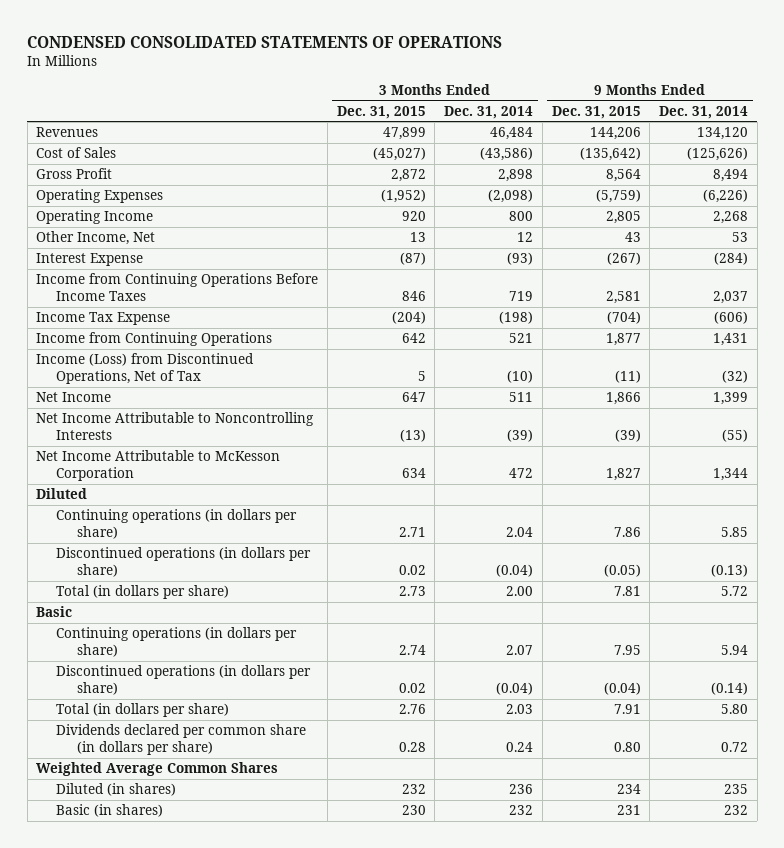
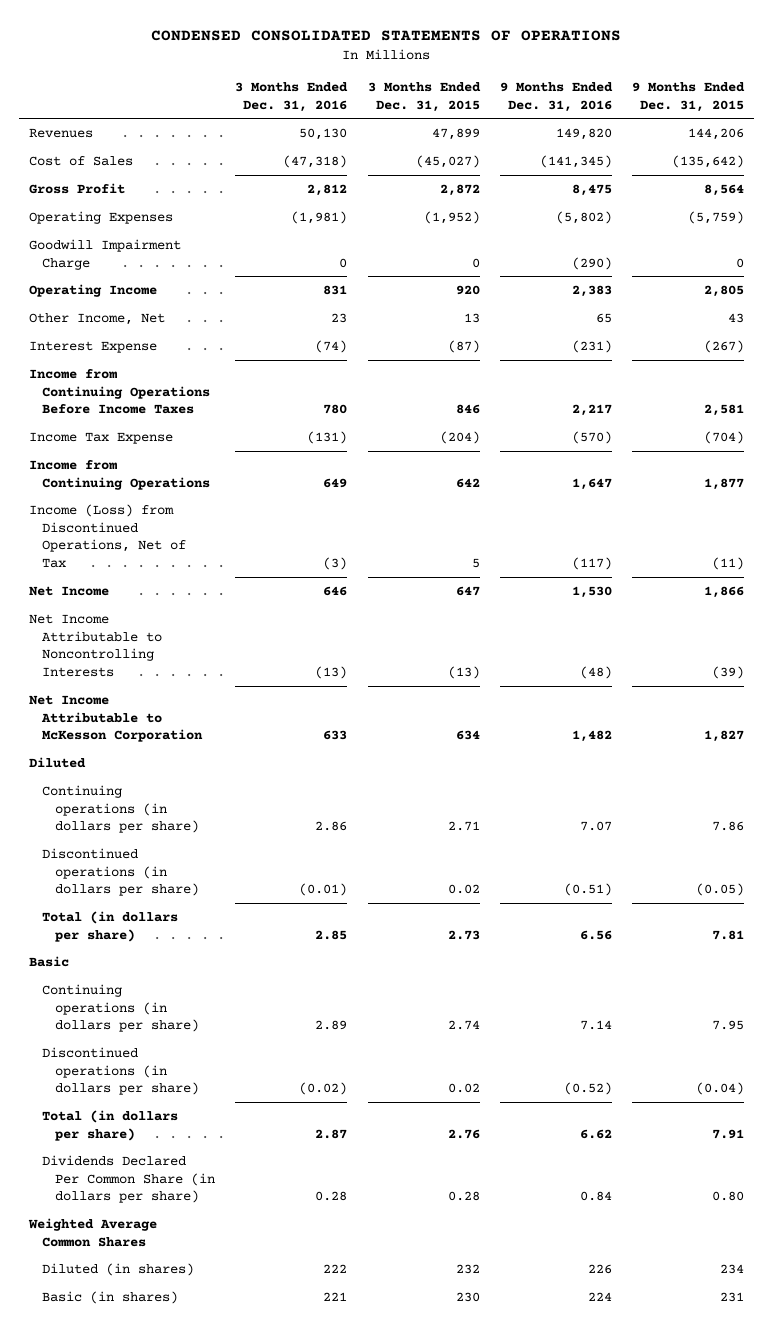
- | 3 Months Ended Dec. 31, 2015 | 3 Months Ended Dec. 31, 2014 | 9 Months Ended Dec. 31, 2015 | 9 Months Ended Dec. 31, 2014
+ | 3 Months Ended Dec. 31, 2016 | 3 Months Ended Dec. 31, 2015 | 9 Months Ended Dec. 31, 2016 | 9 Months Ended Dec. 31, 2015
+ Goodwill Impairment Charge | 0 | 0 | (290) | 0
- Dividends declared per common share (in dollars per share) | 0.28 | 0.24 | 0.80 | 0.72
+ Dividends Declared Per Common Share (in dollars per share) | 0.28 | 0.28 | 0.84 | 0.80

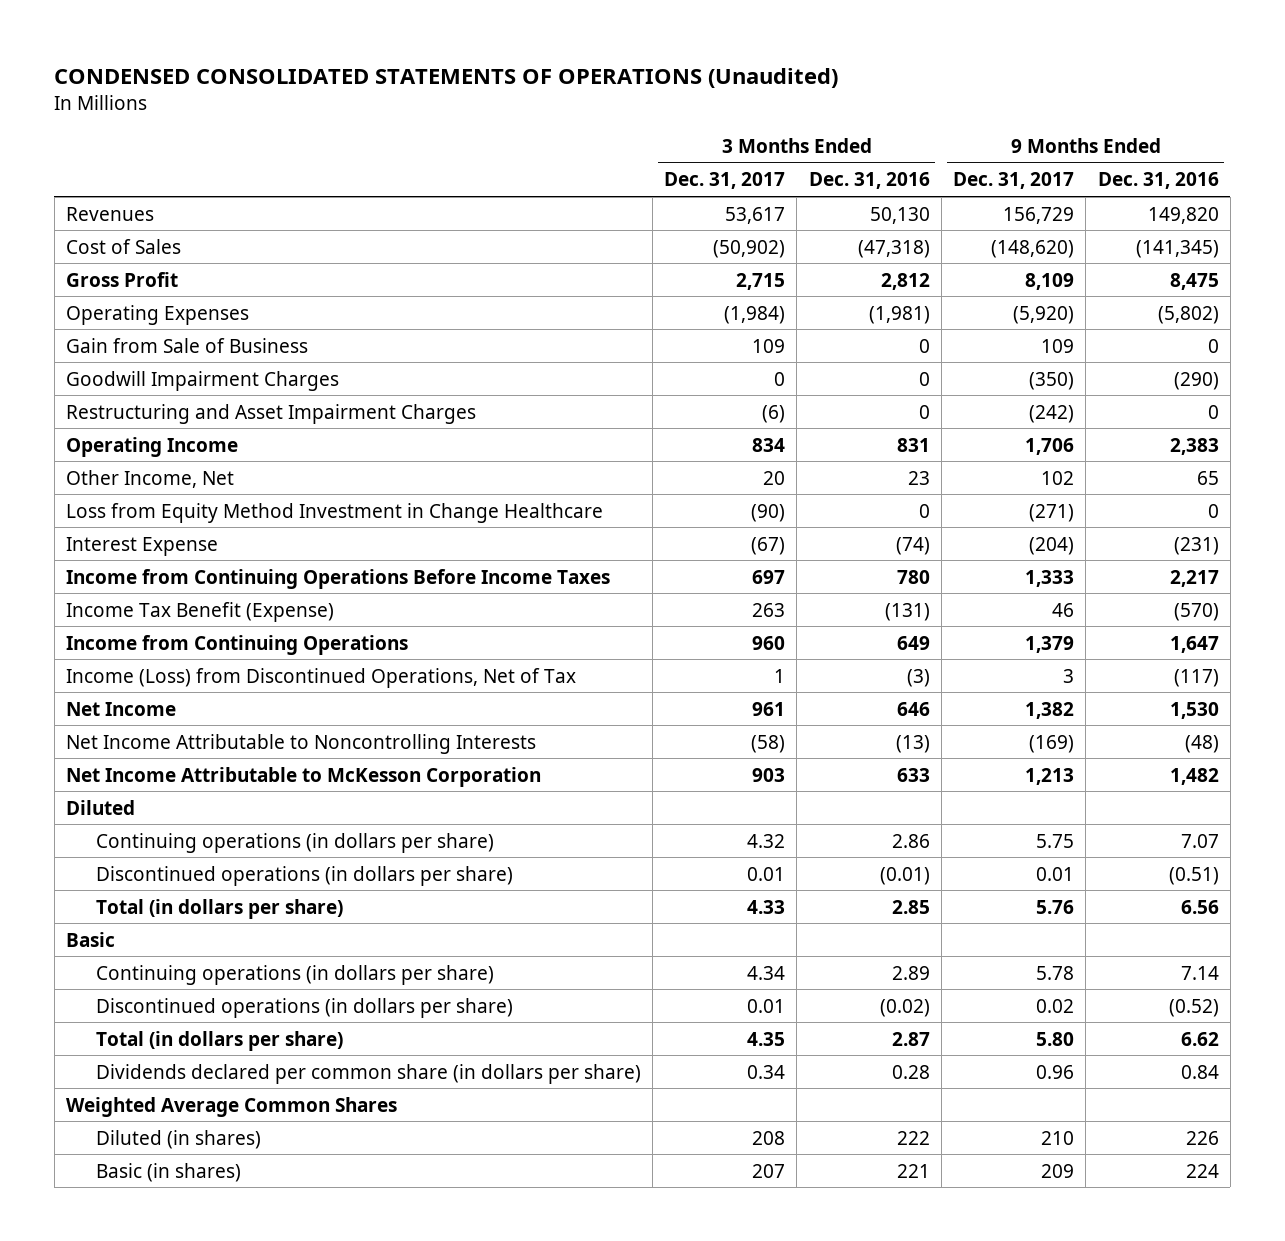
- CONDENSED CONSOLIDATED STATEMENTS OF OPERATIONS
+ CONDENSED CONSOLIDATED STATEMENTS OF OPERATIONS (Unaudited)
- | 3 Months Ended Dec. 31, 2016 | 3 Months Ended Dec. 31, 2015 | 9 Months Ended Dec. 31, 2016 | 9 Months Ended Dec. 31, 2015
+ | 3 Months Ended Dec. 31, 2017 | 3 Months Ended Dec. 31, 2016 | 9 Months Ended Dec. 31, 2017 | 9 Months Ended Dec. 31, 2016
- Goodwill Impairment Charge | 0 | 0 | (290) | 0
+ Gain from Sale of Business | 109 | 0 | 109 | 0
+ Goodwill Impairment Charges | 0 | 0 | (350) | (290)
+ Restructuring and Asset Impairment Charges | (6) | 0 | (242) | 0
+ Loss from Equity Method Investment in Change Healthcare | (90) | 0 | (271) | 0
- Income Tax Expense | (131) | (204) | (570) | (704)
+ Income Tax Benefit (Expense) | 263 | (131) | 46 | (570)
- Dividends Declared Per Common Share (in dollars per share) | 0.28 | 0.28 | 0.84 | 0.80
+ Dividends declared per common share (in dollars per share) | 0.34 | 0.28 | 0.96 | 0.84

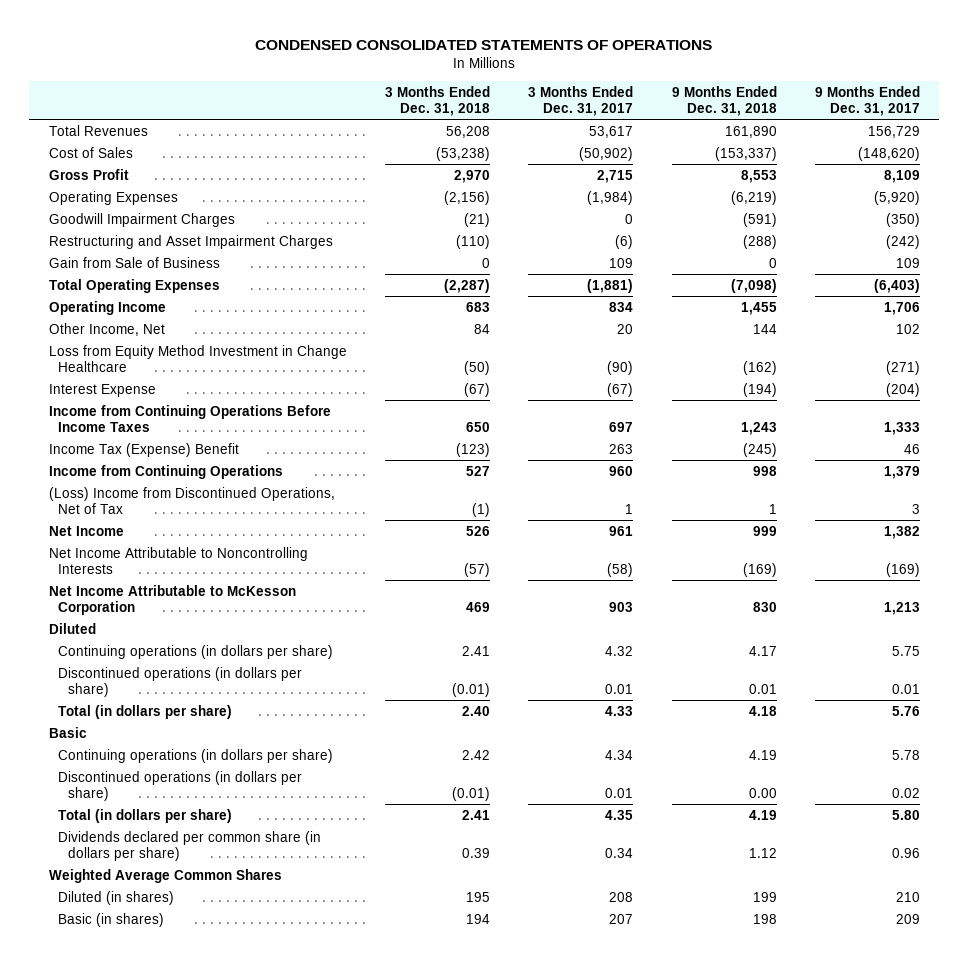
- CONDENSED CONSOLIDATED STATEMENTS OF OPERATIONS (Unaudited)
+ CONDENSED CONSOLIDATED STATEMENTS OF OPERATIONS
- | 3 Months Ended Dec. 31, 2017 | 3 Months Ended Dec. 31, 2016 | 9 Months Ended Dec. 31, 2017 | 9 Months Ended Dec. 31, 2016
+ | 3 Months Ended Dec. 31, 2018 | 3 Months Ended Dec. 31, 2017 | 9 Months Ended Dec. 31, 2018 | 9 Months Ended Dec. 31, 2017
- Revenues | 53,617 | 50,130 | 156,729 | 149,820
+ Total Revenues | 56,208 | 53,617 | 161,890 | 156,729
moved down: Gain from Sale of Business | 0 | 109 | 0 | 109
+ Total Operating Expenses | (2,287) | (1,881) | (7,098) | (6,403)
- Income Tax Benefit (Expense) | 263 | (131) | 46 | (570)
+ Income Tax (Expense) Benefit | (123) | 263 | (245) | 46
- Income (Loss) from Discontinued Operations, Net of Tax | 1 | (3) | 3 | (117)
+ (Loss) Income from Discontinued Operations, Net of Tax | (1) | 1 | 1 | 3

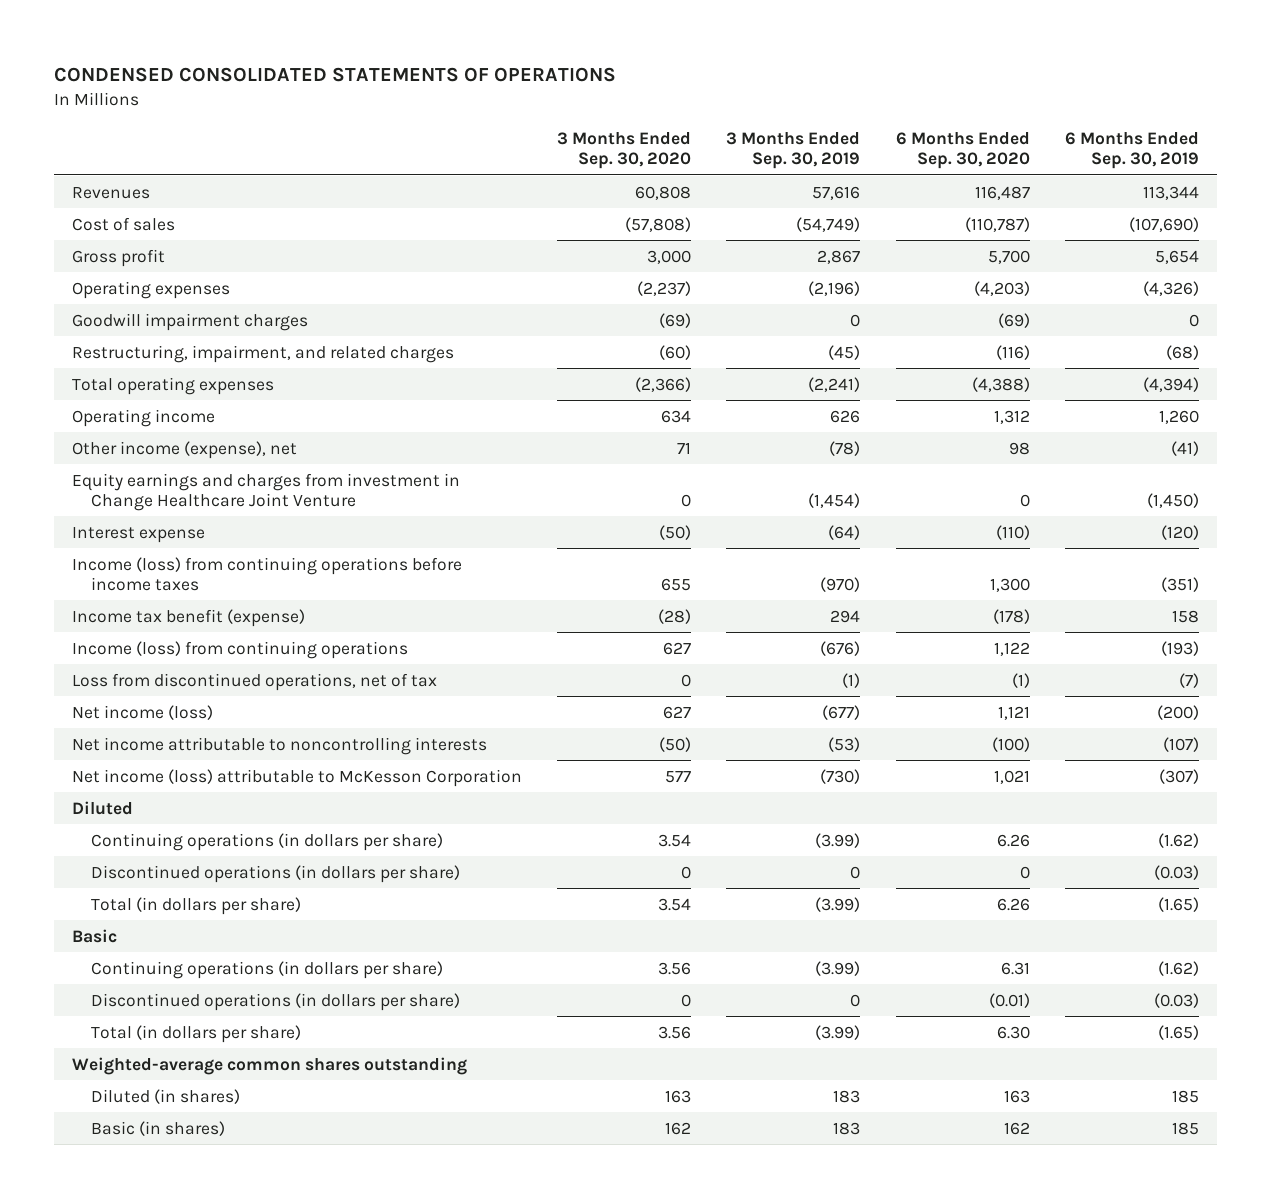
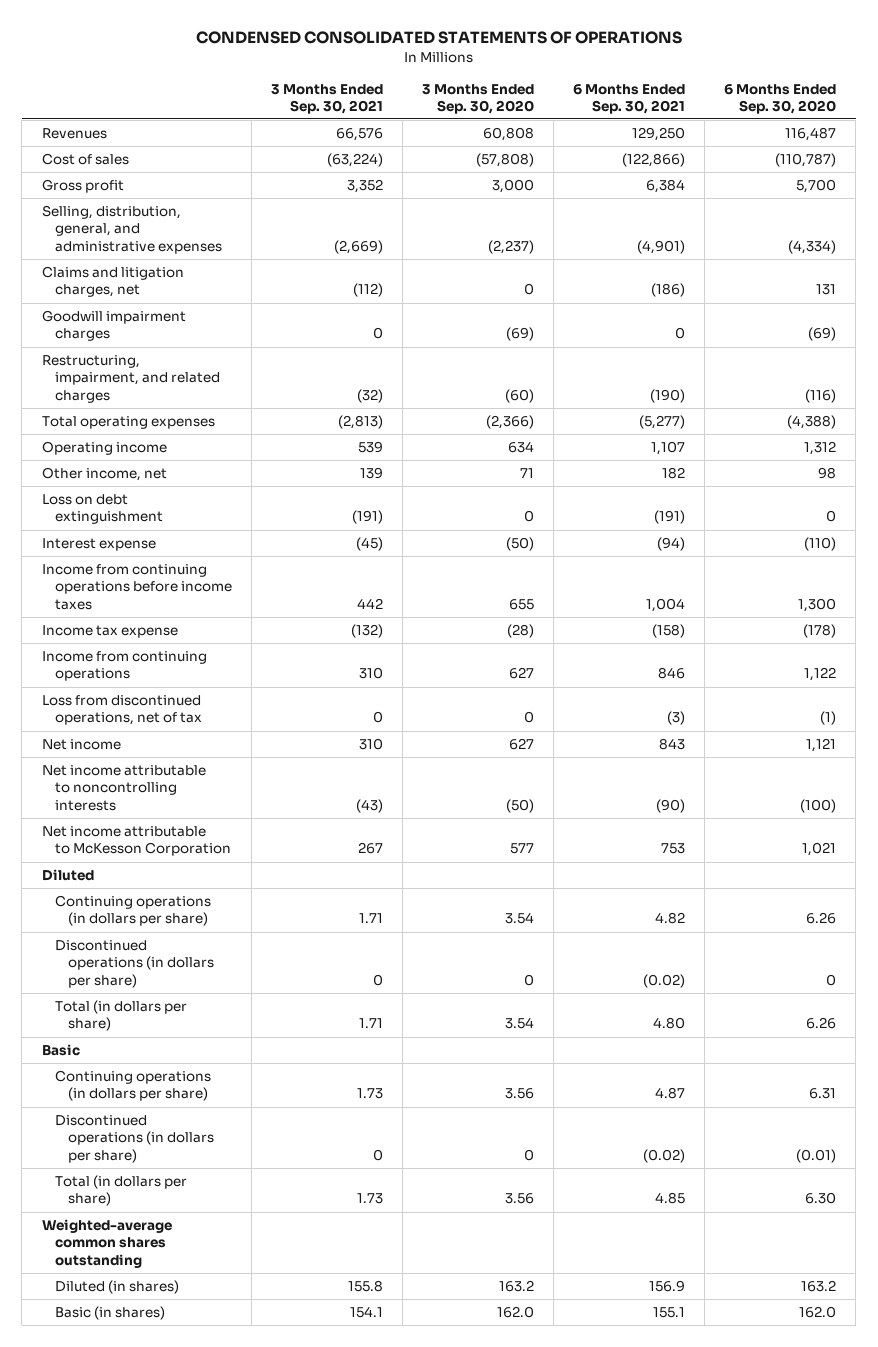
- | 3 Months Ended Sep. 30, 2020 | 3 Months Ended Sep. 30, 2019 | 6 Months Ended Sep. 30, 2020 | 6 Months Ended Sep. 30, 2019
+ | 3 Months Ended Sep. 30, 2021 | 3 Months Ended Sep. 30, 2020 | 6 Months Ended Sep. 30, 2021 | 6 Months Ended Sep. 30, 2020
- Operating expenses | (2,237) | (2,196) | (4,203) | (4,326)
+ Selling, distribution, general, and administrative expenses | (2,669) | (2,237) | (4,901) | (4,334)
+ Claims and litigation charges, net | (112) | 0 | (186) | 131
- Other income (expense), net | 71 | (78) | 98 | (41)
- Equity earnings and charges from investment in Change Healthcare Joint Venture | 0 | (1,454) | 0 | (1,450)
+ Other income, net | 139 | 71 | 182 | 98
+ Loss on debt extinguishment | (191) | 0 | (191) | 0
- Income (loss) from continuing operations before income taxes | 655 | (970) | 1,300 | (351)
- Income tax benefit (expense) | (28) | 294 | (178) | 158
- Income (loss) from continuing operations | 627 | (676) | 1,122 | (193)
+ Income from continuing operations before income taxes | 442 | 655 | 1,004 | 1,300
+ Income tax expense | (132) | (28) | (158) | (178)
+ Income from continuing operations | 310 | 627 | 846 | 1,122
- Net income (loss) | 627 | (677) | 1,121 | (200)
+ Net income | 310 | 627 | 843 | 1,121
- Net income (loss) attributable to McKesson Corporation | 577 | (730) | 1,021 | (307)
+ Net income attributable to McKesson Corporation | 267 | 577 | 753 | 1,021
- Diluted (in shares) | 163 | 183 | 163 | 185
- Basic (in shares) | 162 | 183 | 162 | 185
+ Diluted (in shares) | 155.8 | 163.2 | 156.9 | 163.2
+ Basic (in shares) | 154.1 | 162.0 | 155.1 | 162.0

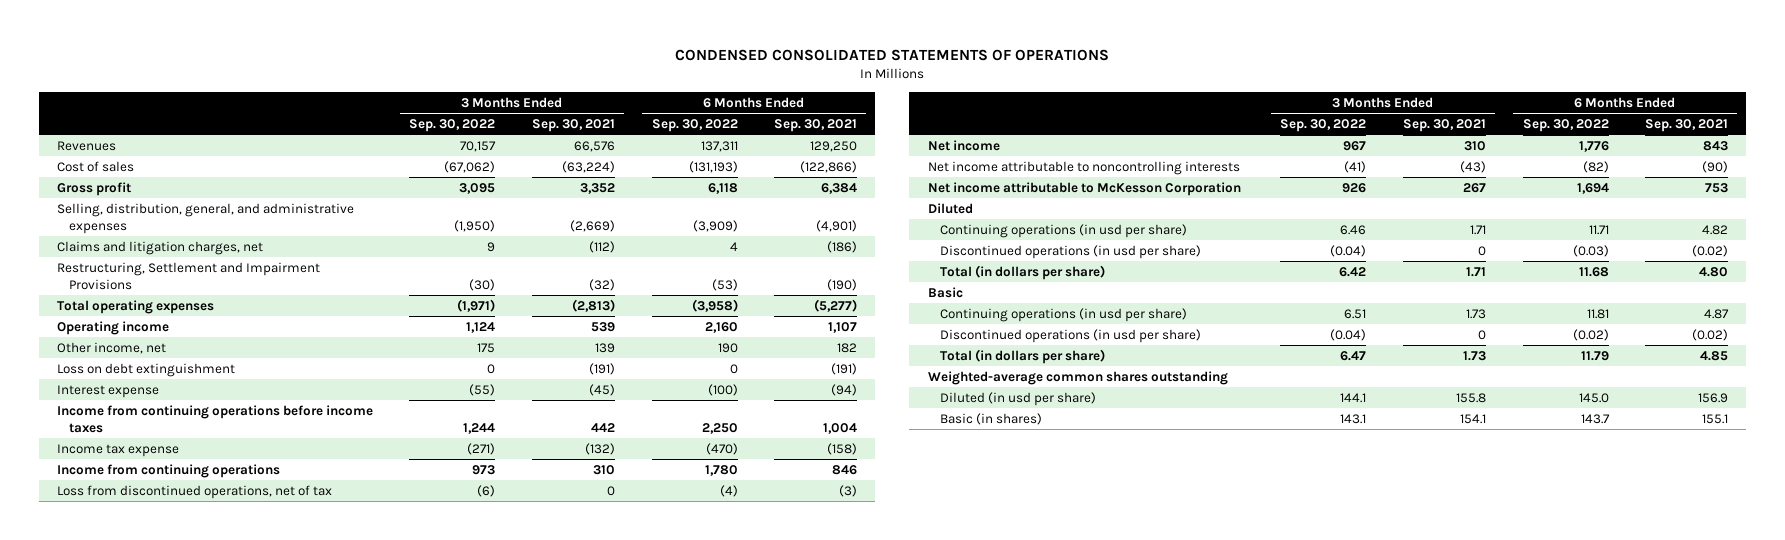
- | 3 Months Ended Sep. 30, 2021 | 3 Months Ended Sep. 30, 2020 | 6 Months Ended Sep. 30, 2021 | 6 Months Ended Sep. 30, 2020
+ | 3 Months Ended Sep. 30, 2022 | 3 Months Ended Sep. 30, 2021 | 6 Months Ended Sep. 30, 2022 | 6 Months Ended Sep. 30, 2021
- Goodwill impairment charges | 0 | (69) | 0 | (69)
- Restructuring, impairment, and related charges | (32) | (60) | (190) | (116)
+ Restructuring, Settlement and Impairment Provisions | (30) | (32) | (53) | (190)
- Continuing operations (in dollars per share) | 1.71 | 3.54 | 4.82 | 6.26
- Discontinued operations (in dollars per share) | 0 | 0 | (0.02) | 0
+ Continuing operations (in usd per share) | 6.46 | 1.71 | 11.71 | 4.82
+ Discontinued operations (in usd per share) | (0.04) | 0 | (0.03) | (0.02)
- Continuing operations (in dollars per share) | 1.73 | 3.56 | 4.87 | 6.31
- Discontinued operations (in dollars per share) | 0 | 0 | (0.02) | (0.01)
+ Continuing operations (in usd per share) | 6.51 | 1.73 | 11.81 | 4.87
+ Discontinued operations (in usd per share) | (0.04) | 0 | (0.02) | (0.02)
- Diluted (in shares) | 155.8 | 163.2 | 156.9 | 163.2
+ Diluted (in usd per share) | 144.1 | 155.8 | 145.0 | 156.9

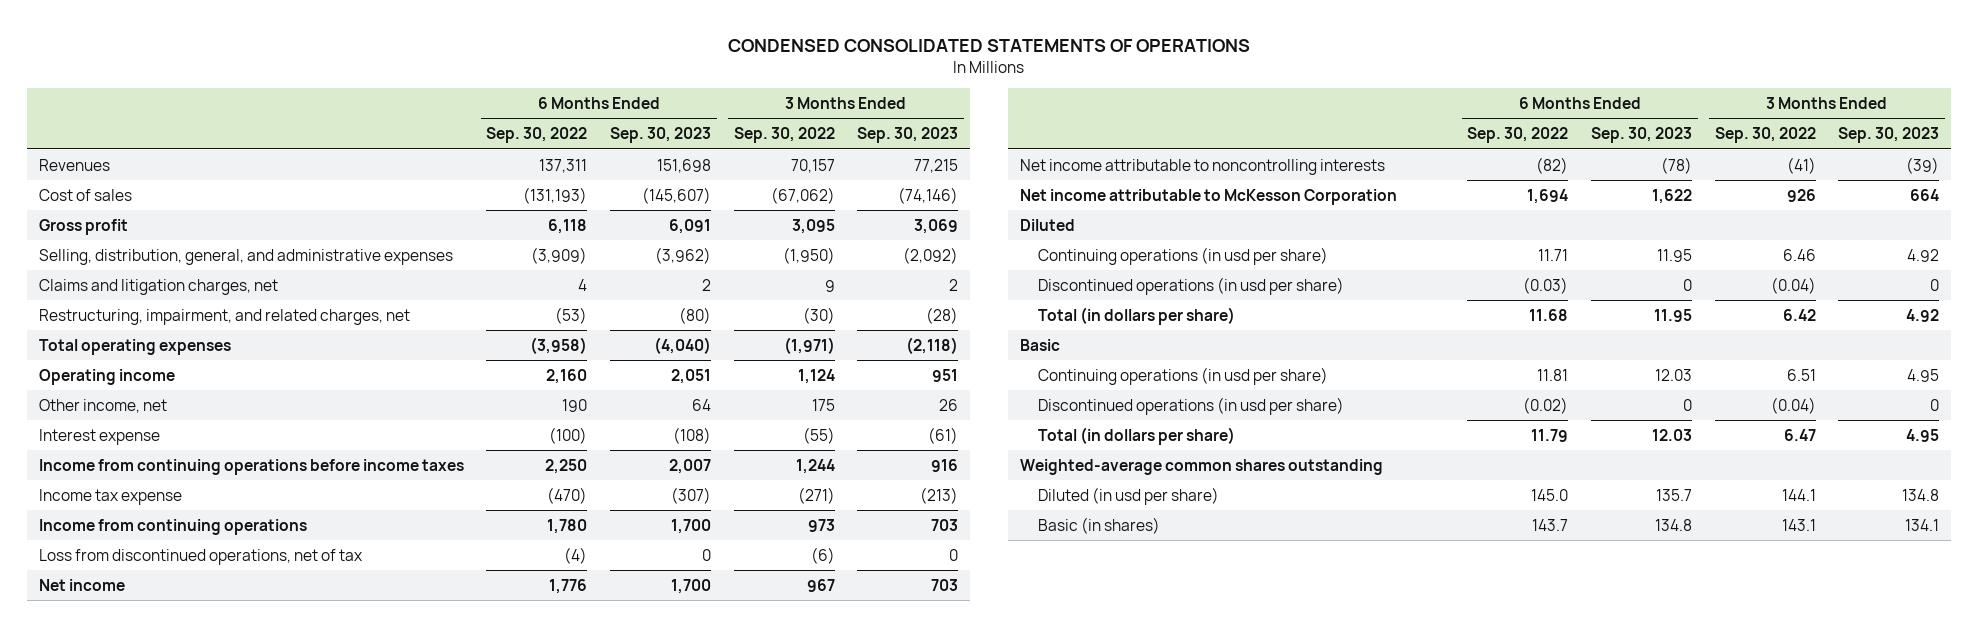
- | 3 Months Ended Sep. 30, 2022 | 3 Months Ended Sep. 30, 2021 | 6 Months Ended Sep. 30, 2022 | 6 Months Ended Sep. 30, 2021
+ | 6 Months Ended Sep. 30, 2022 | 6 Months Ended Sep. 30, 2023 | 3 Months Ended Sep. 30, 2022 | 3 Months Ended Sep. 30, 2023
- Restructuring, Settlement and Impairment Provisions | (30) | (32) | (53) | (190)
+ Restructuring, impairment, and related charges, net | (53) | (80) | (30) | (28)
- Loss on debt extinguishment | 0 | (191) | 0 | (191)

